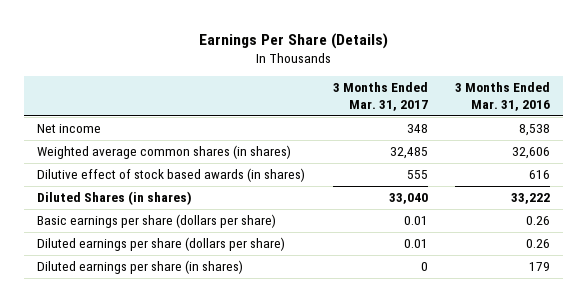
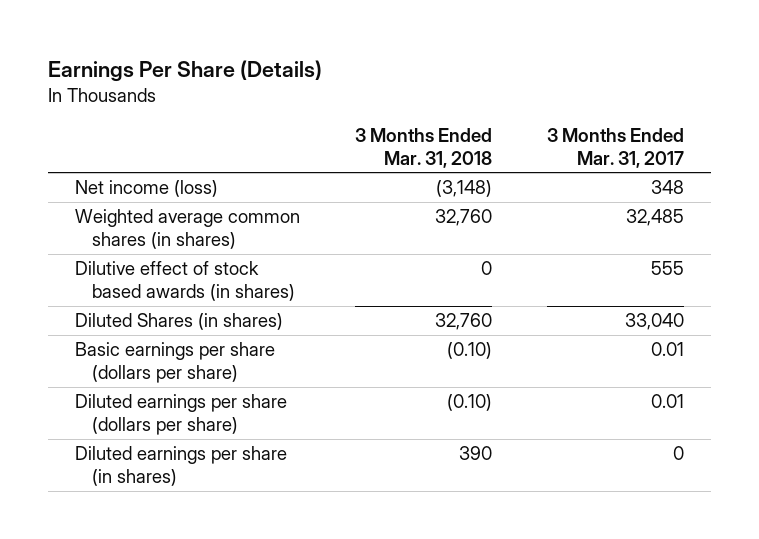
- | 3 Months Ended Mar. 31, 2017 | 3 Months Ended Mar. 31, 2016
+ | 3 Months Ended Mar. 31, 2018 | 3 Months Ended Mar. 31, 2017
- Net income | 348 | 8,538
+ Net income (loss) | (3,148) | 348

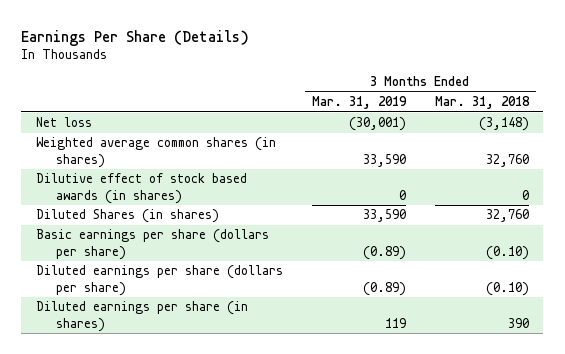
- | 3 Months Ended Mar. 31, 2018 | 3 Months Ended Mar. 31, 2017
+ | 3 Months Ended Mar. 31, 2019 | 3 Months Ended Mar. 31, 2018
- Net income (loss) | (3,148) | 348
+ Net loss | (30,001) | (3,148)

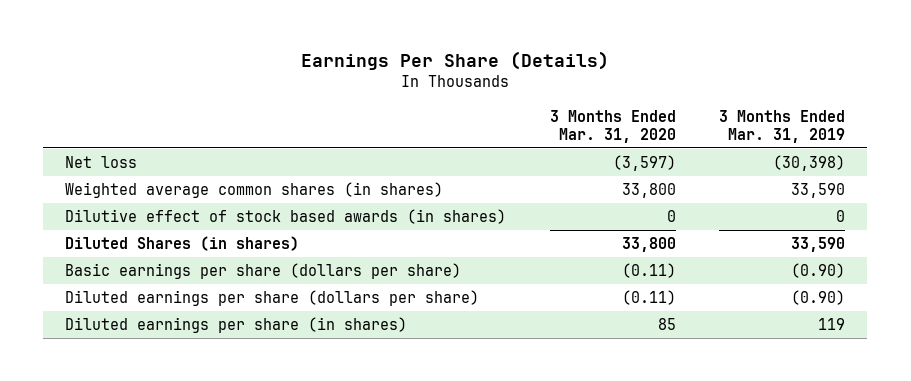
- | 3 Months Ended Mar. 31, 2019 | 3 Months Ended Mar. 31, 2018
+ | 3 Months Ended Mar. 31, 2020 | 3 Months Ended Mar. 31, 2019
- Net loss | (30,001) | (3,148)
+ Net loss | (3,597) | (30,398)
- Basic earnings per share (dollars per share) | (0.89) | (0.10)
- Diluted earnings per share (dollars per share) | (0.89) | (0.10)
+ Basic earnings per share (dollars per share) | (0.11) | (0.90)
+ Diluted earnings per share (dollars per share) | (0.11) | (0.90)

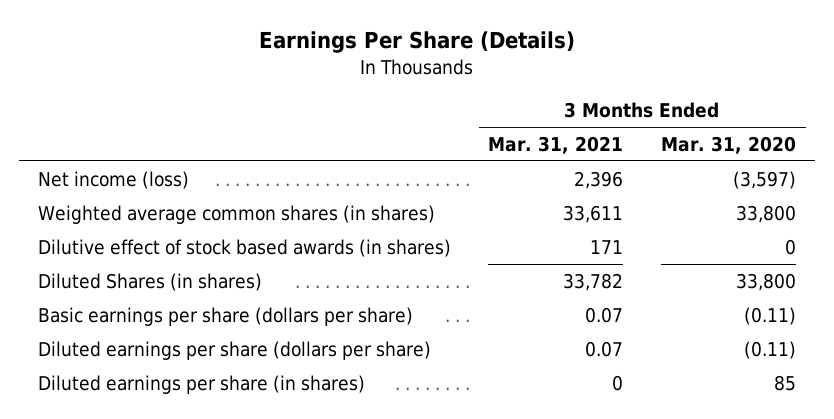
- | 3 Months Ended Mar. 31, 2020 | 3 Months Ended Mar. 31, 2019
+ | 3 Months Ended Mar. 31, 2021 | 3 Months Ended Mar. 31, 2020
- Net loss | (3,597) | (30,398)
+ Net income (loss) | 2,396 | (3,597)

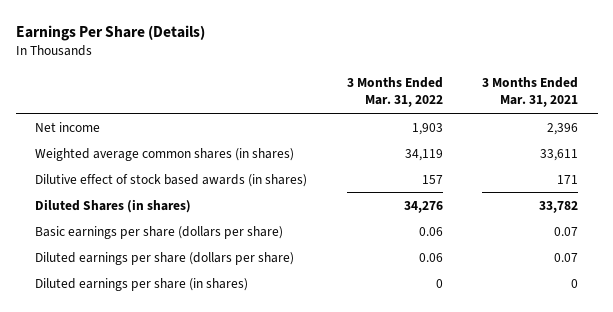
- | 3 Months Ended Mar. 31, 2021 | 3 Months Ended Mar. 31, 2020
+ | 3 Months Ended Mar. 31, 2022 | 3 Months Ended Mar. 31, 2021
- Net income (loss) | 2,396 | (3,597)
+ Net income | 1,903 | 2,396

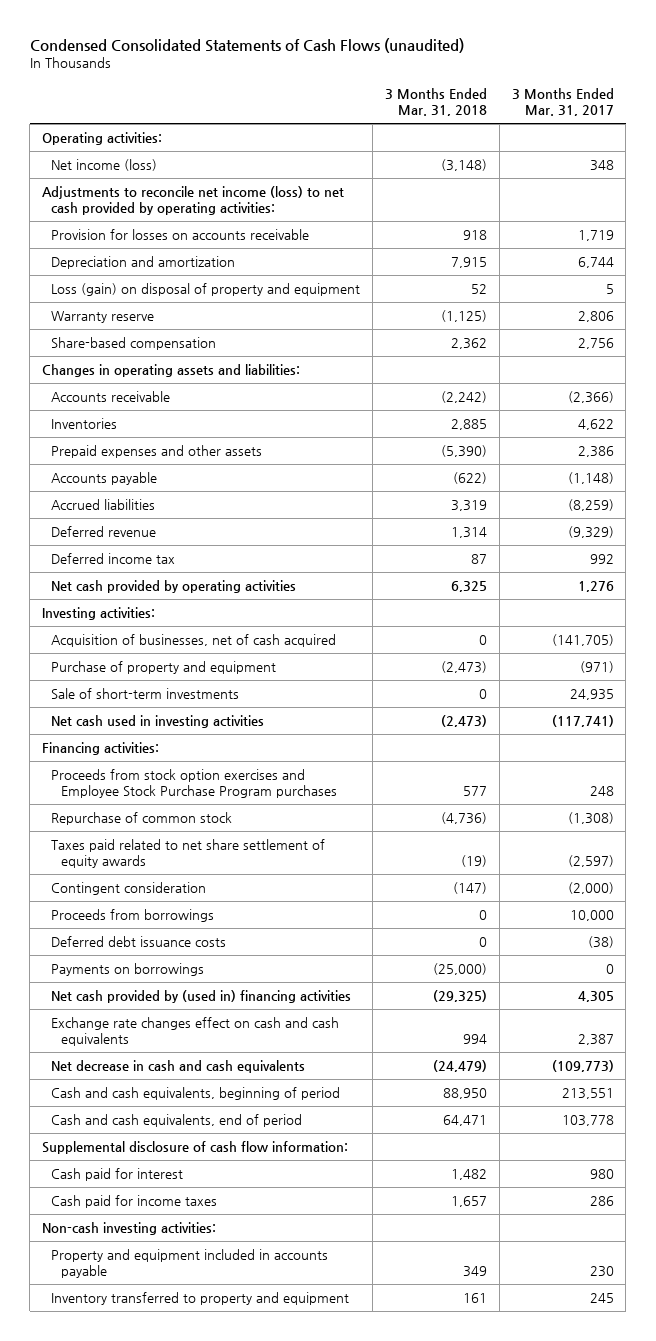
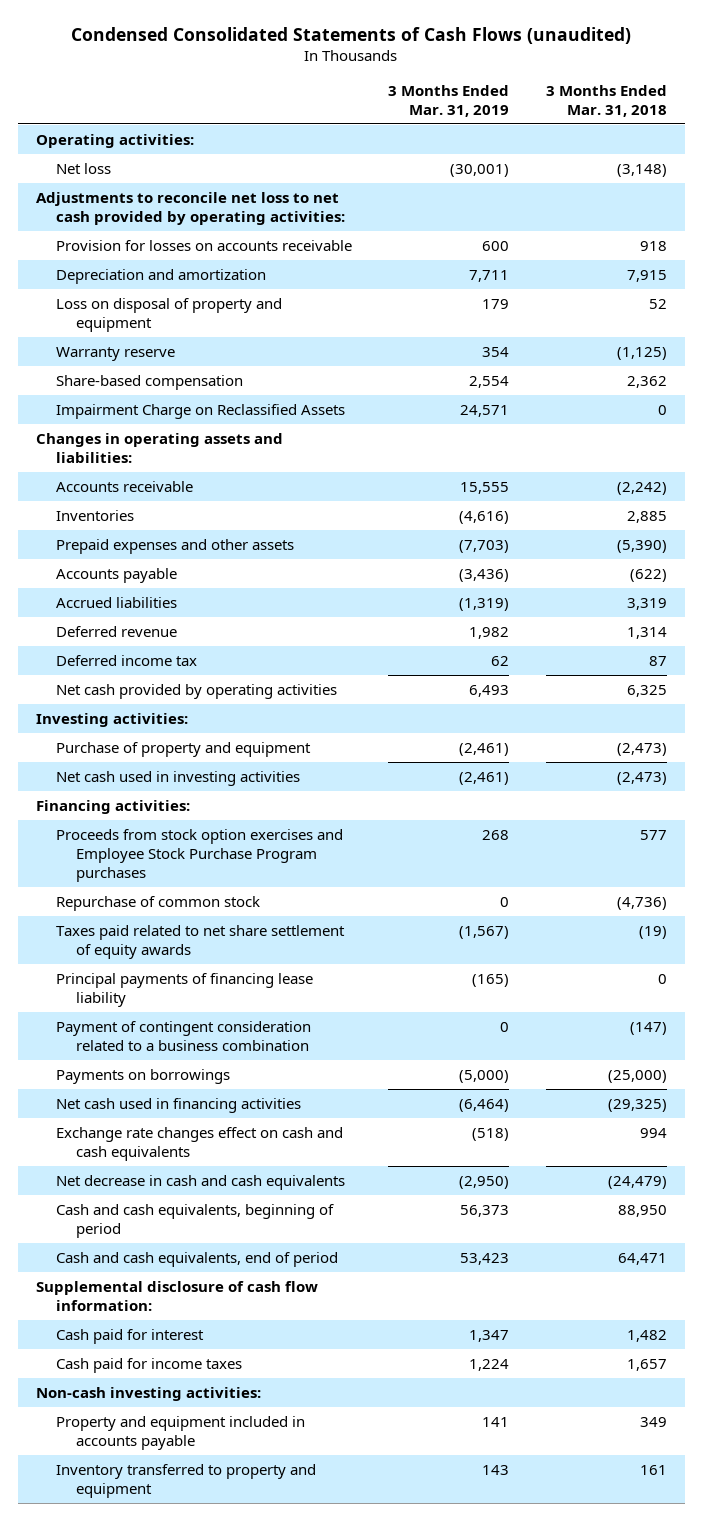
- | 3 Months Ended Mar. 31, 2018 | 3 Months Ended Mar. 31, 2017
+ | 3 Months Ended Mar. 31, 2019 | 3 Months Ended Mar. 31, 2018
- Net income (loss) | (3,148) | 348
- Adjustments to reconcile net income (loss) to net cash provided by operating activities:
+ Net loss | (30,001) | (3,148)
+ Adjustments to reconcile net loss to net cash provided by operating activities:
- Loss (gain) on disposal of property and equipment | 52 | 5
+ Loss on disposal of property and equipment | 179 | 52
+ Impairment Charge on Reclassified Assets | 24,571 | 0
- Acquisition of businesses, net of cash acquired | 0 | (141,705)
- Sale of short-term investments | 0 | 24,935
- Contingent consideration | (147) | (2,000)
- Proceeds from borrowings | 0 | 10,000
- Deferred debt issuance costs | 0 | (38)
+ Principal payments of financing lease liability | (165) | 0
+ Payment of contingent consideration related to a business combination | 0 | (147)
- Net cash provided by (used in) financing activities | (29,325) | 4,305
+ Net cash used in financing activities | (6,464) | (29,325)

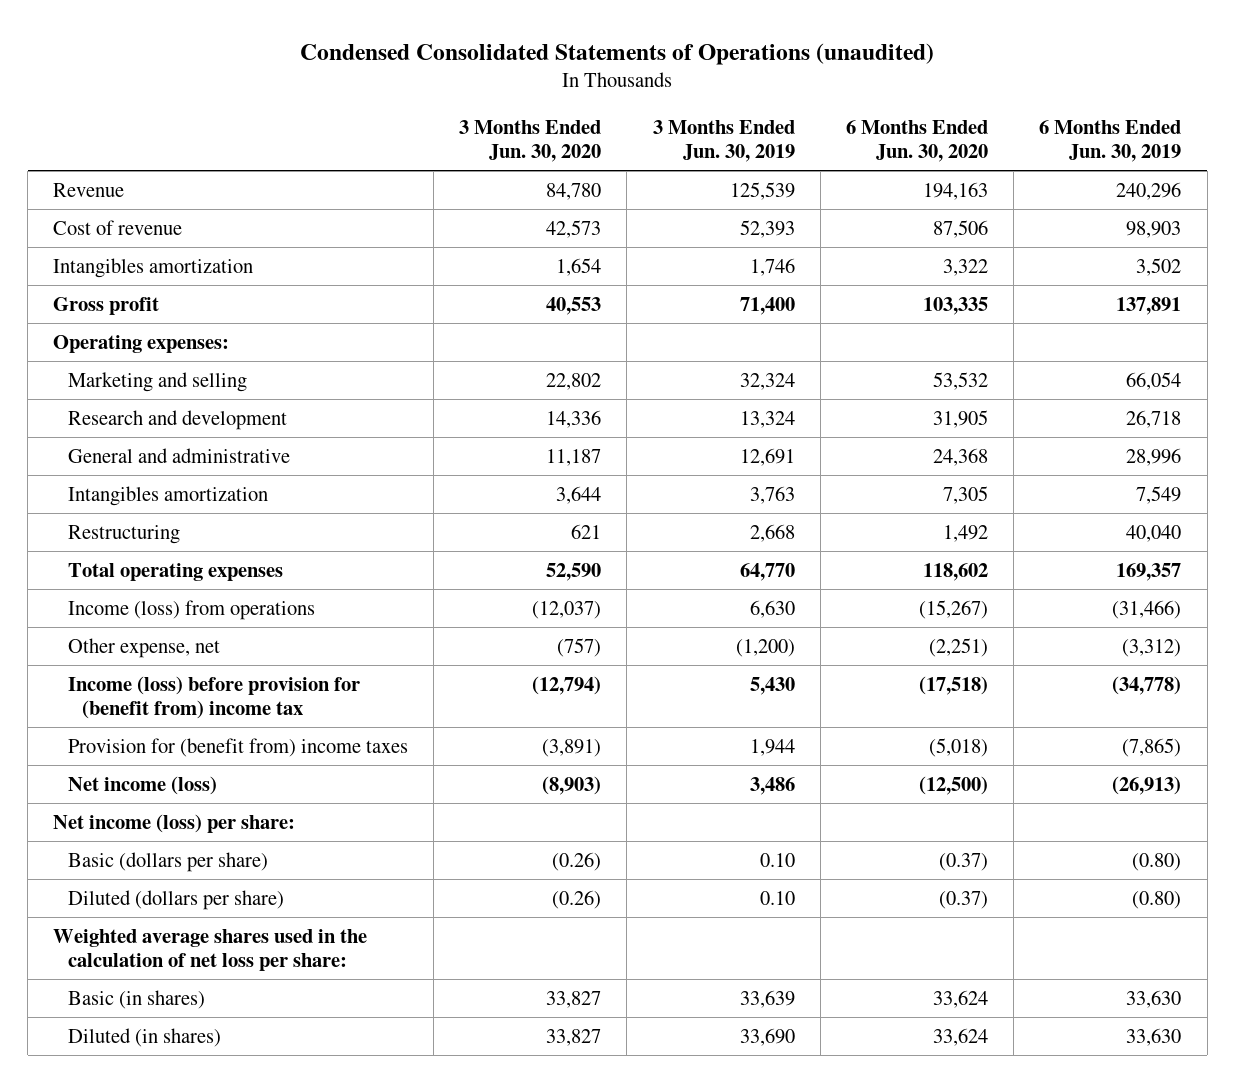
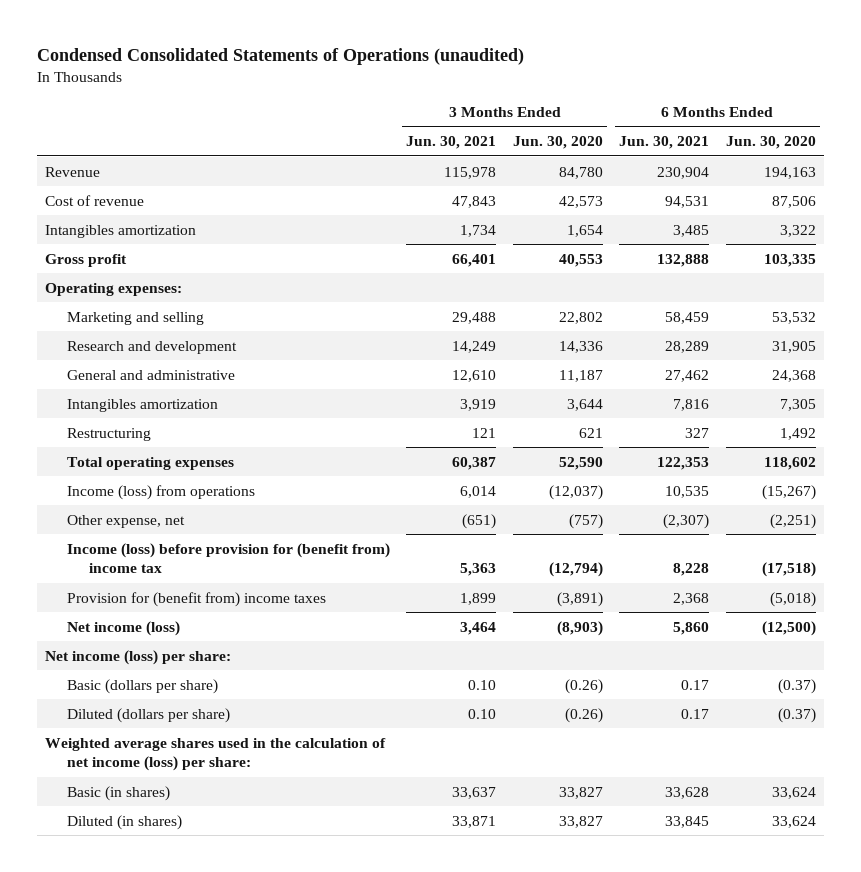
- | 3 Months Ended Jun. 30, 2020 | 3 Months Ended Jun. 30, 2019 | 6 Months Ended Jun. 30, 2020 | 6 Months Ended Jun. 30, 2019
+ | 3 Months Ended Jun. 30, 2021 | 3 Months Ended Jun. 30, 2020 | 6 Months Ended Jun. 30, 2021 | 6 Months Ended Jun. 30, 2020
- Weighted average shares used in the calculation of net loss per share:
+ Weighted average shares used in the calculation of net income (loss) per share:

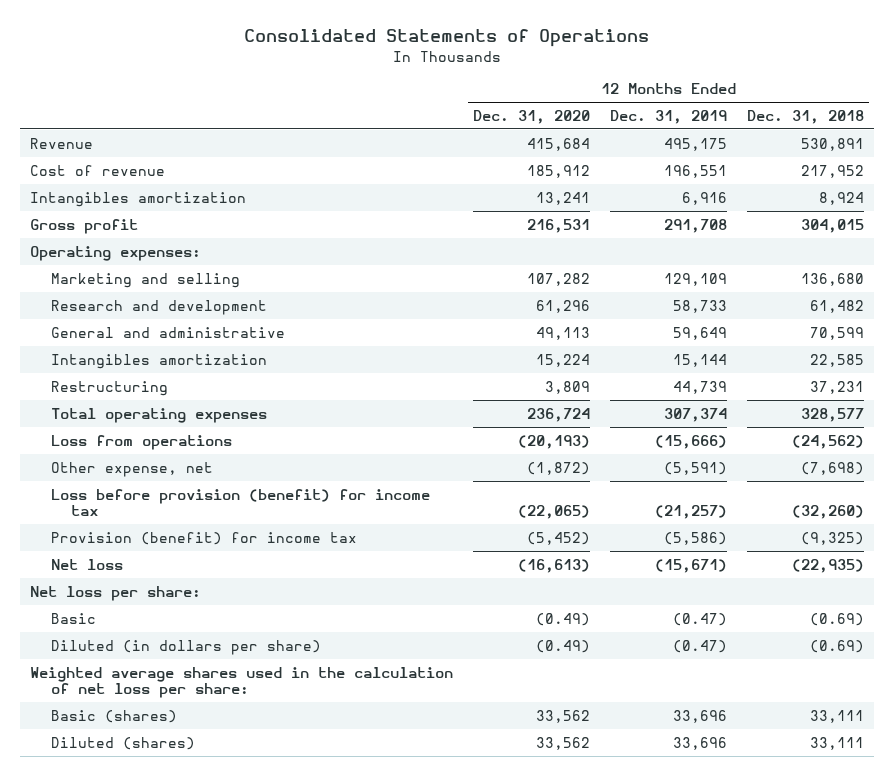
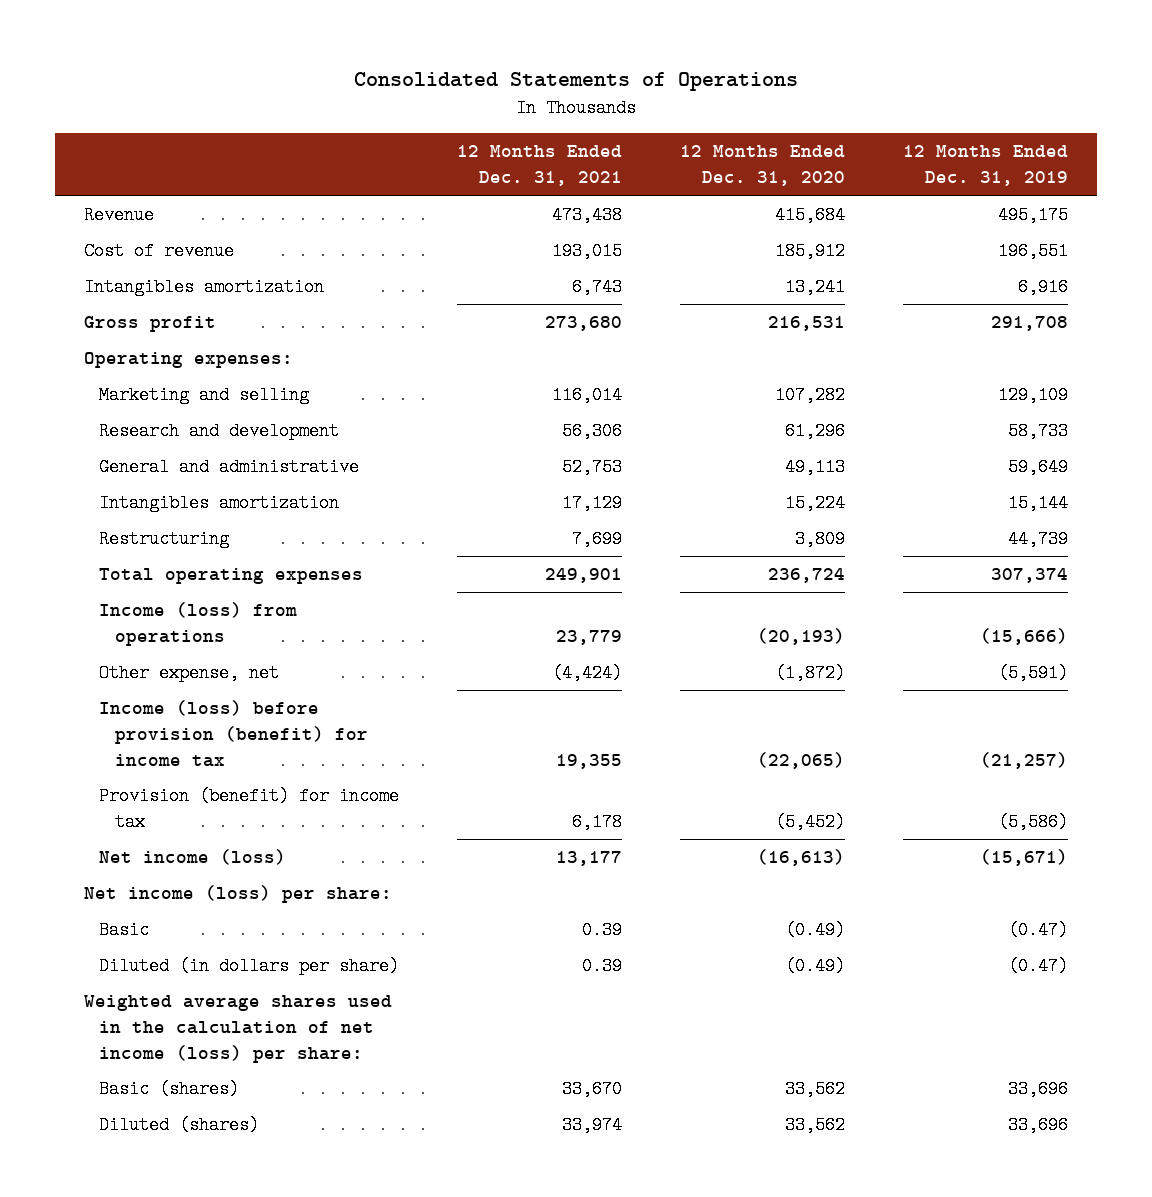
- | 12 Months Ended Dec. 31, 2020 | 12 Months Ended Dec. 31, 2019 | 12 Months Ended Dec. 31, 2018
+ | 12 Months Ended Dec. 31, 2021 | 12 Months Ended Dec. 31, 2020 | 12 Months Ended Dec. 31, 2019
- Loss from operations | (20,193) | (15,666) | (24,562)
+ Income (loss) from operations | 23,779 | (20,193) | (15,666)
- Loss before provision (benefit) for income tax | (22,065) | (21,257) | (32,260)
+ Income (loss) before provision (benefit) for income tax | 19,355 | (22,065) | (21,257)
- Net loss | (16,613) | (15,671) | (22,935)
- Net loss per share:
+ Net income (loss) | 13,177 | (16,613) | (15,671)
+ Net income (loss) per share:
- Weighted average shares used in the calculation of net loss per share:
+ Weighted average shares used in the calculation of net income (loss) per share:

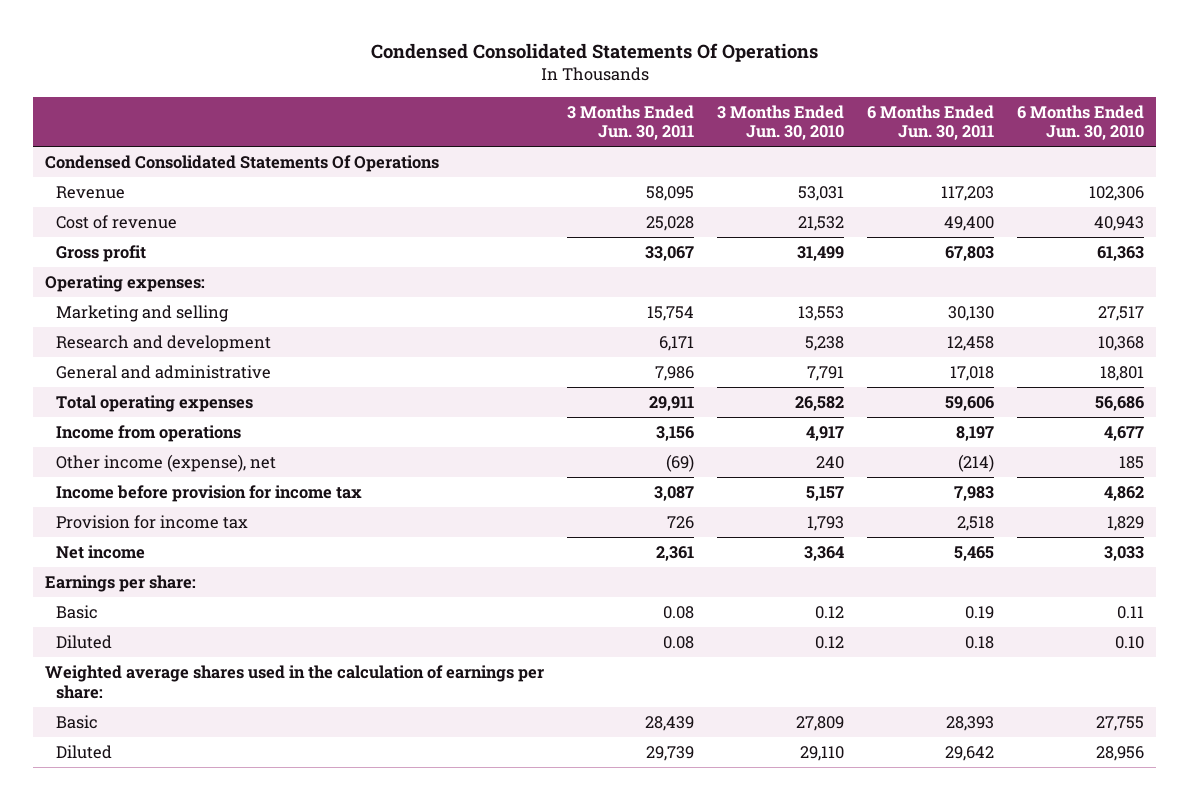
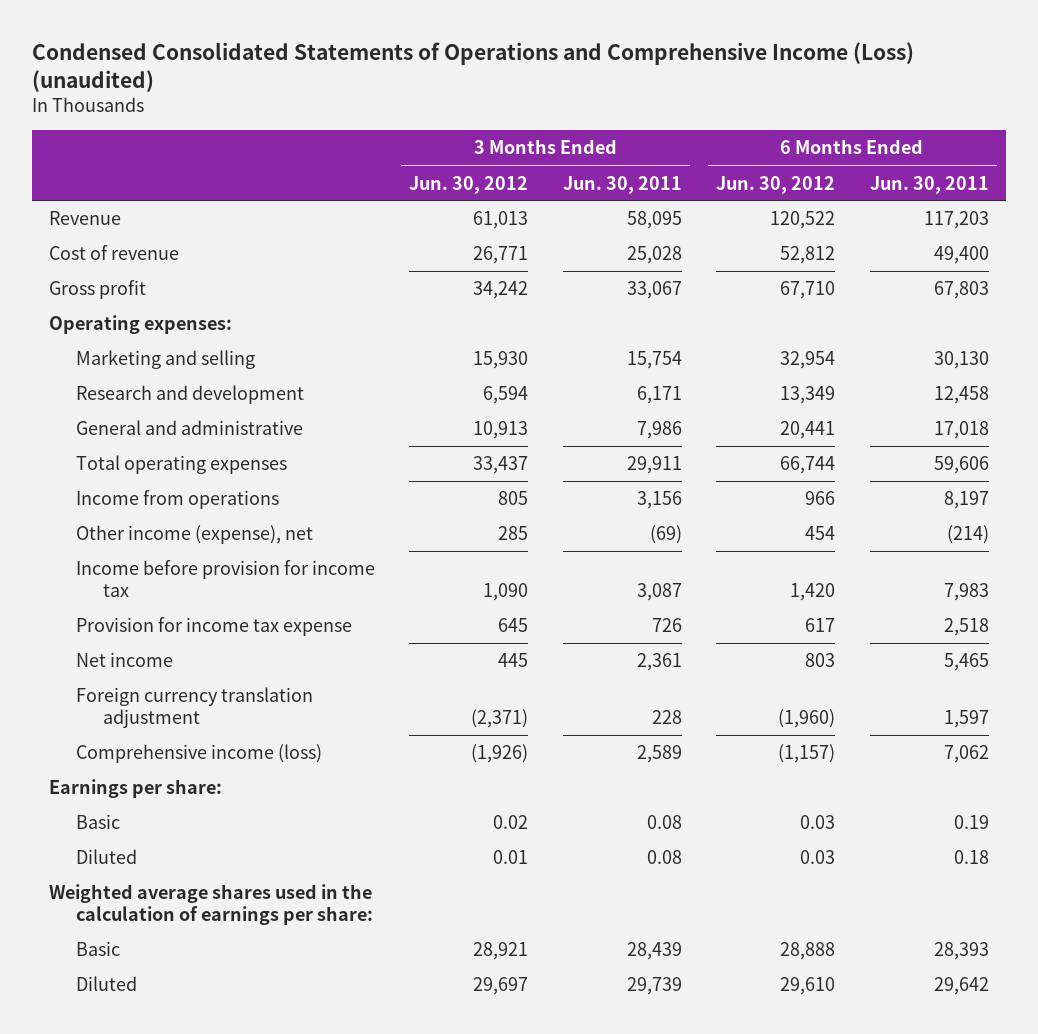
- Condensed Consolidated Statements Of Operations
+ Condensed Consolidated Statements of Operations and Comprehensive Income (Loss) (unaudited)
- | 3 Months Ended Jun. 30, 2011 | 3 Months Ended Jun. 30, 2010 | 6 Months Ended Jun. 30, 2011 | 6 Months Ended Jun. 30, 2010
+ | 3 Months Ended Jun. 30, 2012 | 3 Months Ended Jun. 30, 2011 | 6 Months Ended Jun. 30, 2012 | 6 Months Ended Jun. 30, 2011
- Condensed Consolidated Statements Of Operations
- Provision for income tax | 726 | 1,793 | 2,518 | 1,829
+ Provision for income tax expense | 645 | 726 | 617 | 2,518
+ Foreign currency translation adjustment | (2,371) | 228 | (1,960) | 1,597
+ Comprehensive income (loss) | (1,926) | 2,589 | (1,157) | 7,062

